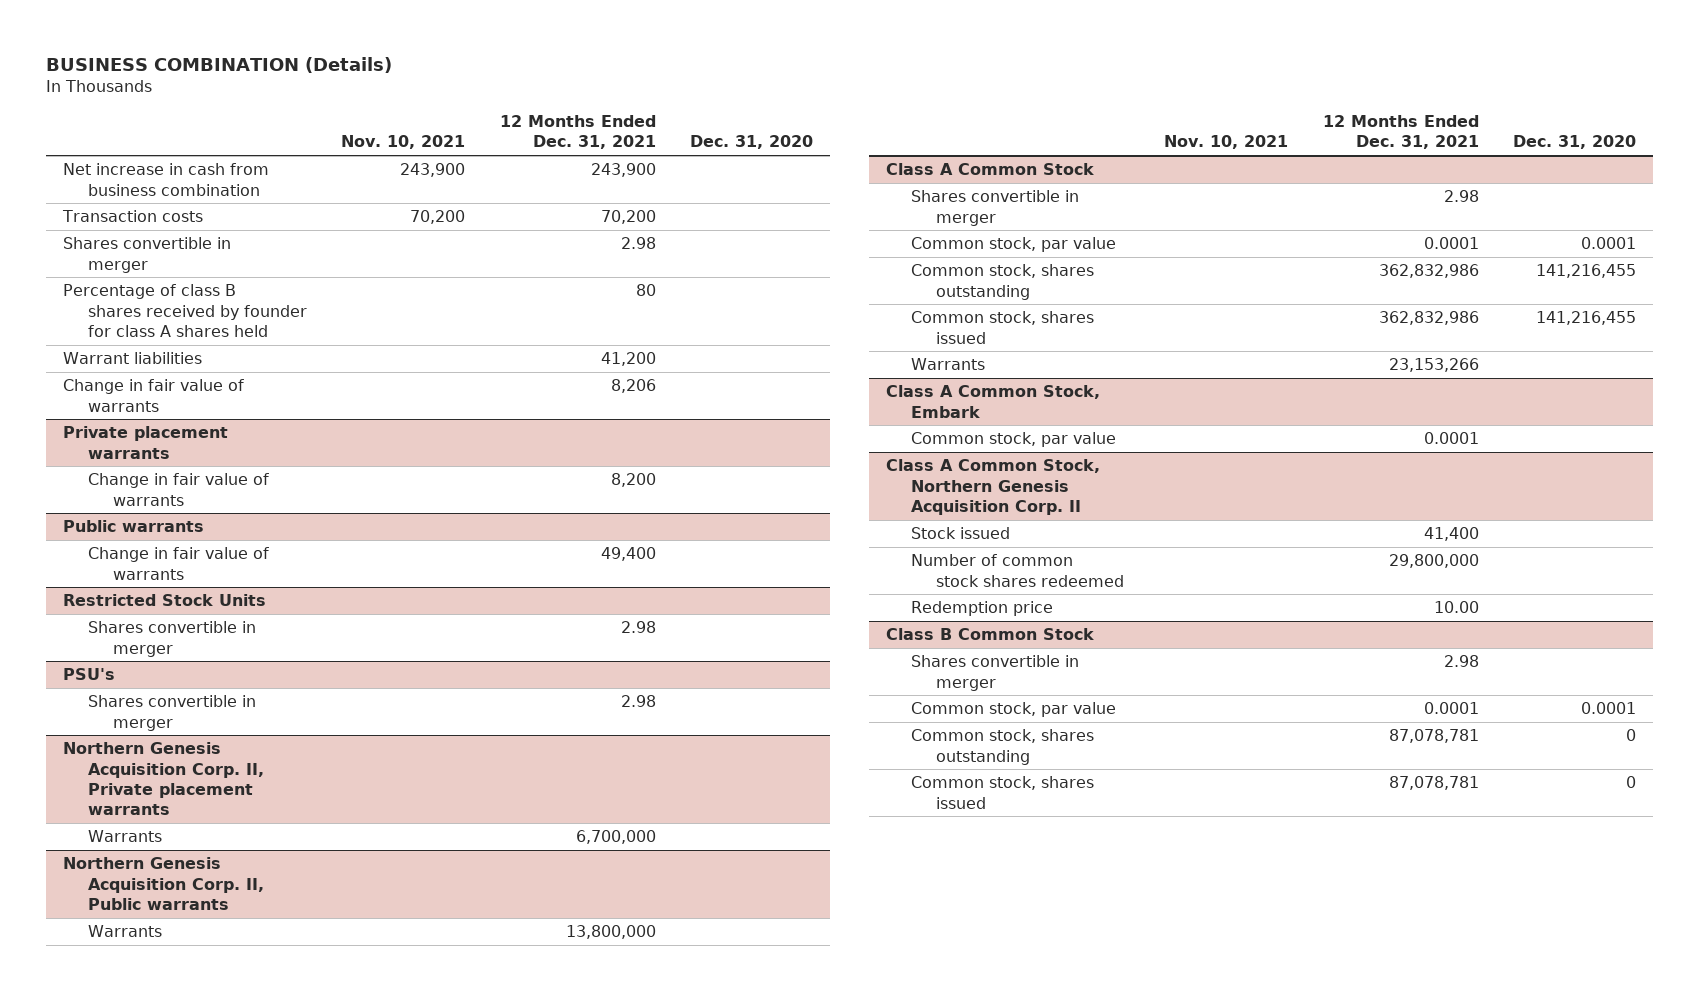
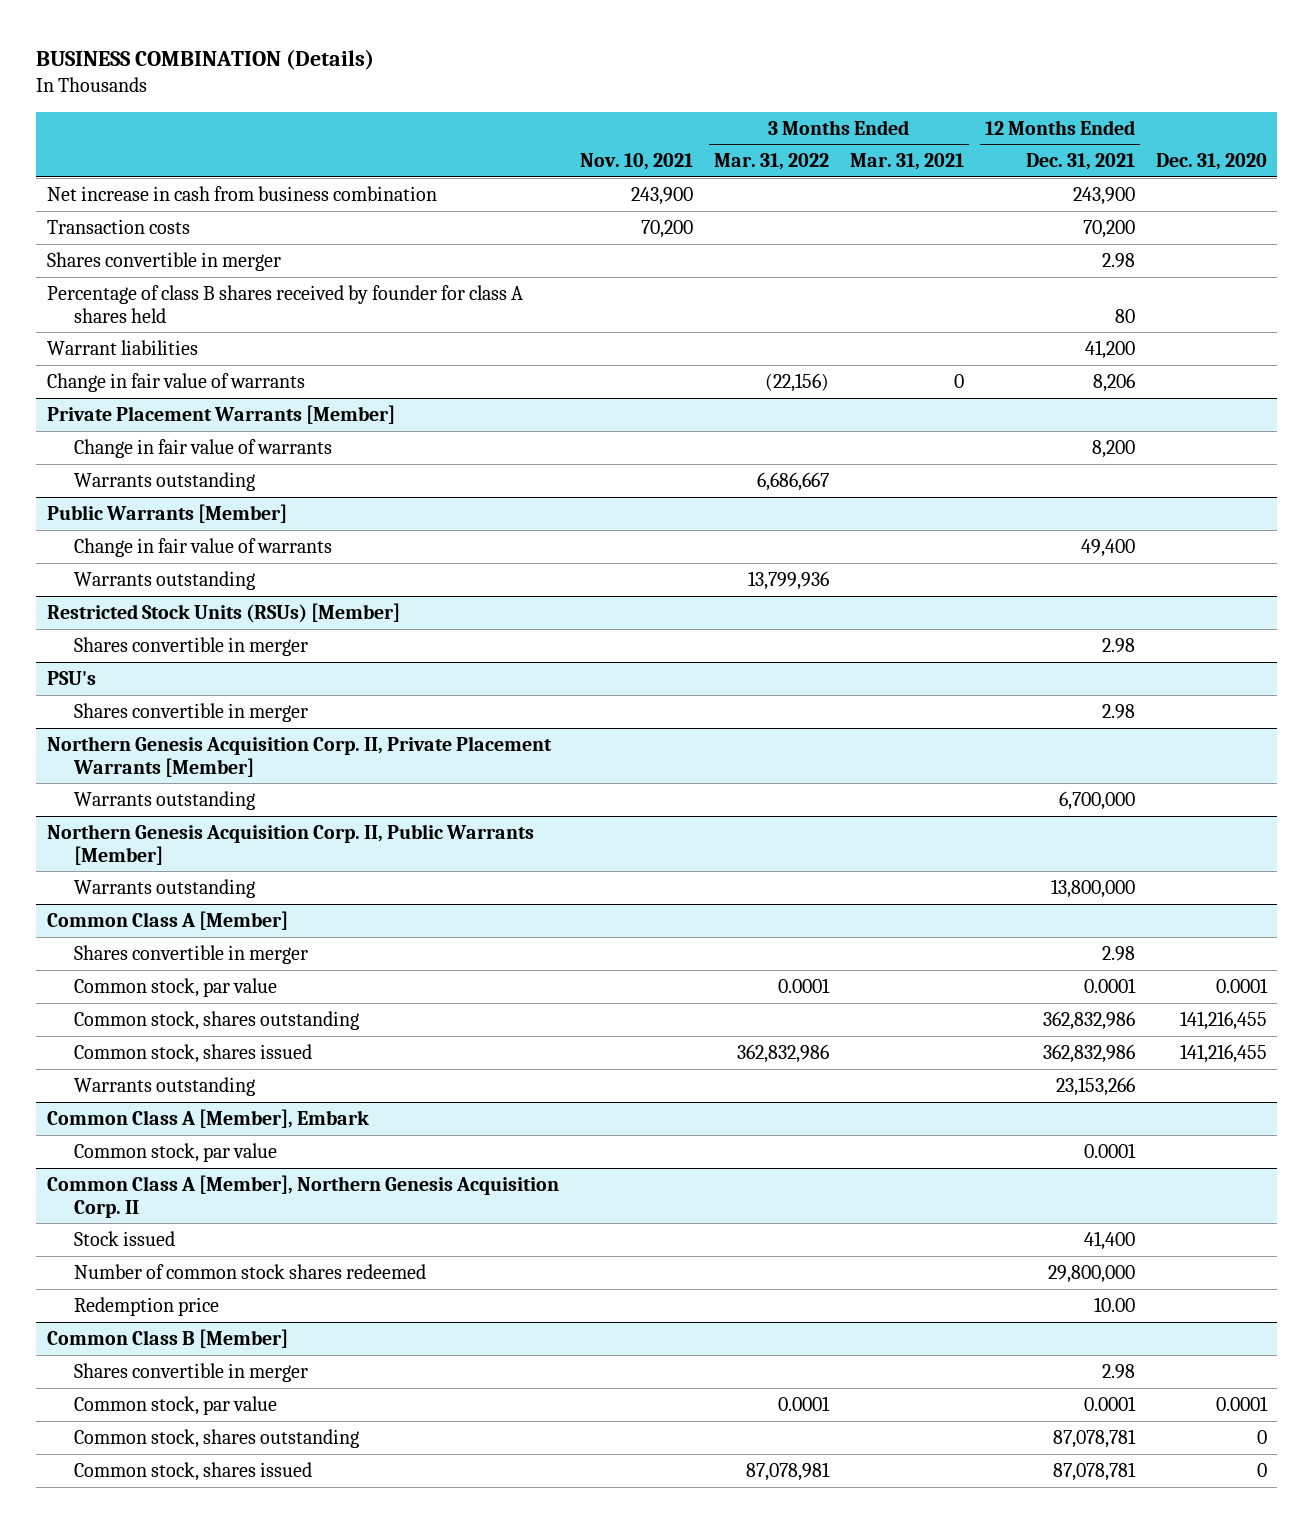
- | Nov. 10, 2021 | 12 Months Ended Dec. 31, 2021 | Dec. 31, 2020
+ | Nov. 10, 2021 | 3 Months Ended Mar. 31, 2022 | 3 Months Ended Mar. 31, 2021 | 12 Months Ended Dec. 31, 2021 | Dec. 31, 2020
- Private placement warrants
+ Private Placement Warrants [Member]
- Public warrants
+ Warrants outstanding | | 6,686,667 | | |
+ Public Warrants [Member]
- Restricted Stock Units
+ Warrants outstanding | | 13,799,936 | | |
+ Restricted Stock Units (RSUs) [Member]
- Northern Genesis Acquisition Corp. II, Private placement warrants
- Warrants | | 6,700,000 |
- Northern Genesis Acquisition Corp. II, Public warrants
- Warrants | | 13,800,000 |
- Class A Common Stock
+ Northern Genesis Acquisition Corp. II, Private Placement Warrants [Member]
+ Warrants outstanding | | | | 6,700,000 |
+ Northern Genesis Acquisition Corp. II, Public Warrants [Member]
+ Warrants outstanding | | | | 13,800,000 |
+ Common Class A [Member]
- Warrants | | 23,153,266 |
- Class A Common Stock, Embark
+ Warrants outstanding | | | | 23,153,266 |
+ Common Class A [Member], Embark
- Class A Common Stock, Northern Genesis Acquisition Corp. II
+ Common Class A [Member], Northern Genesis Acquisition Corp. II
- Class B Common Stock
+ Common Class B [Member]

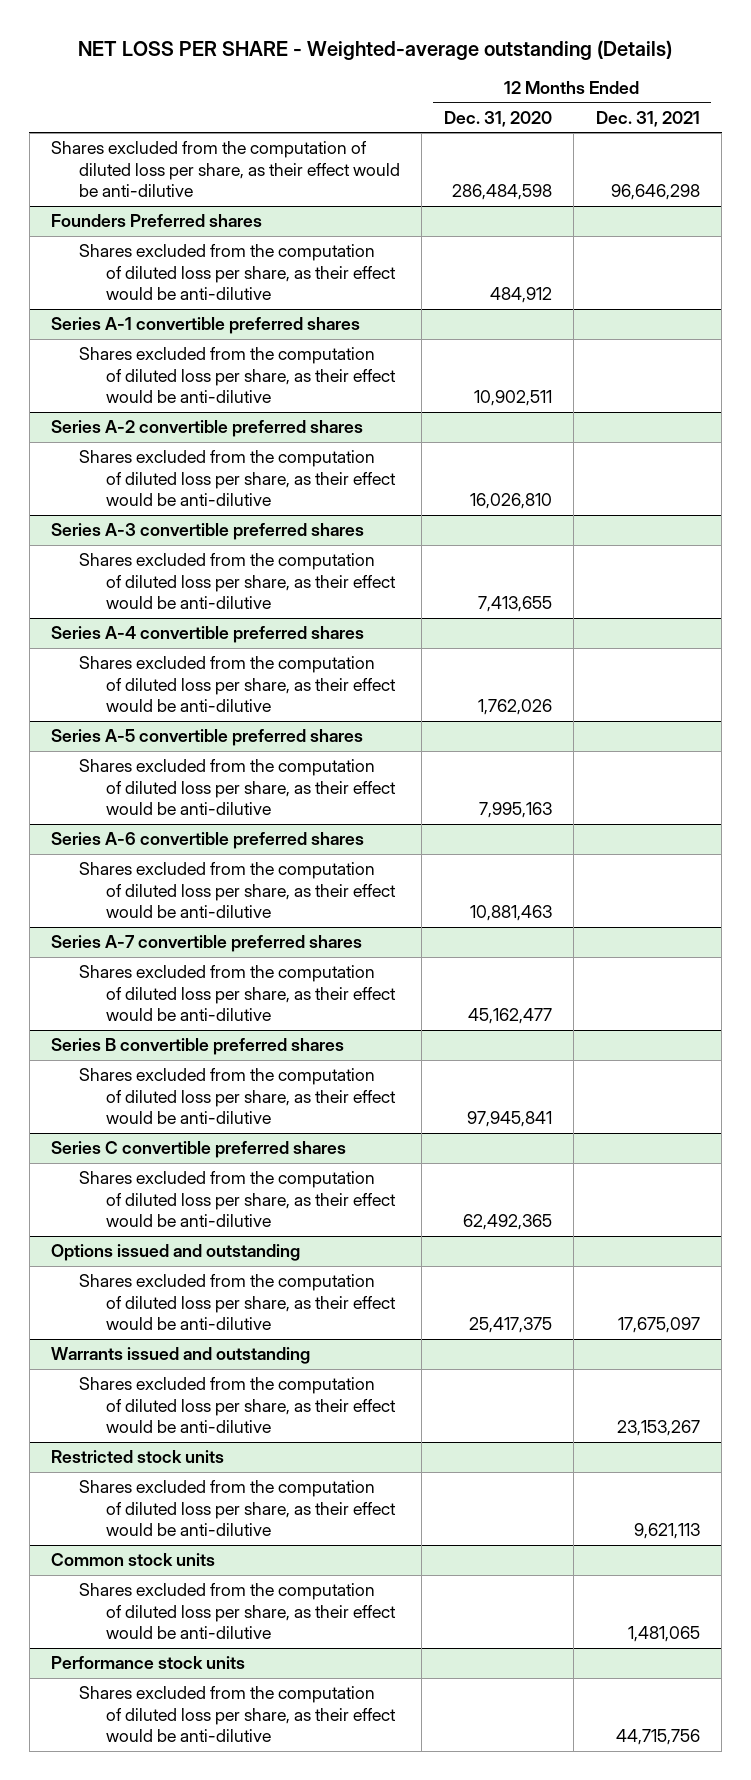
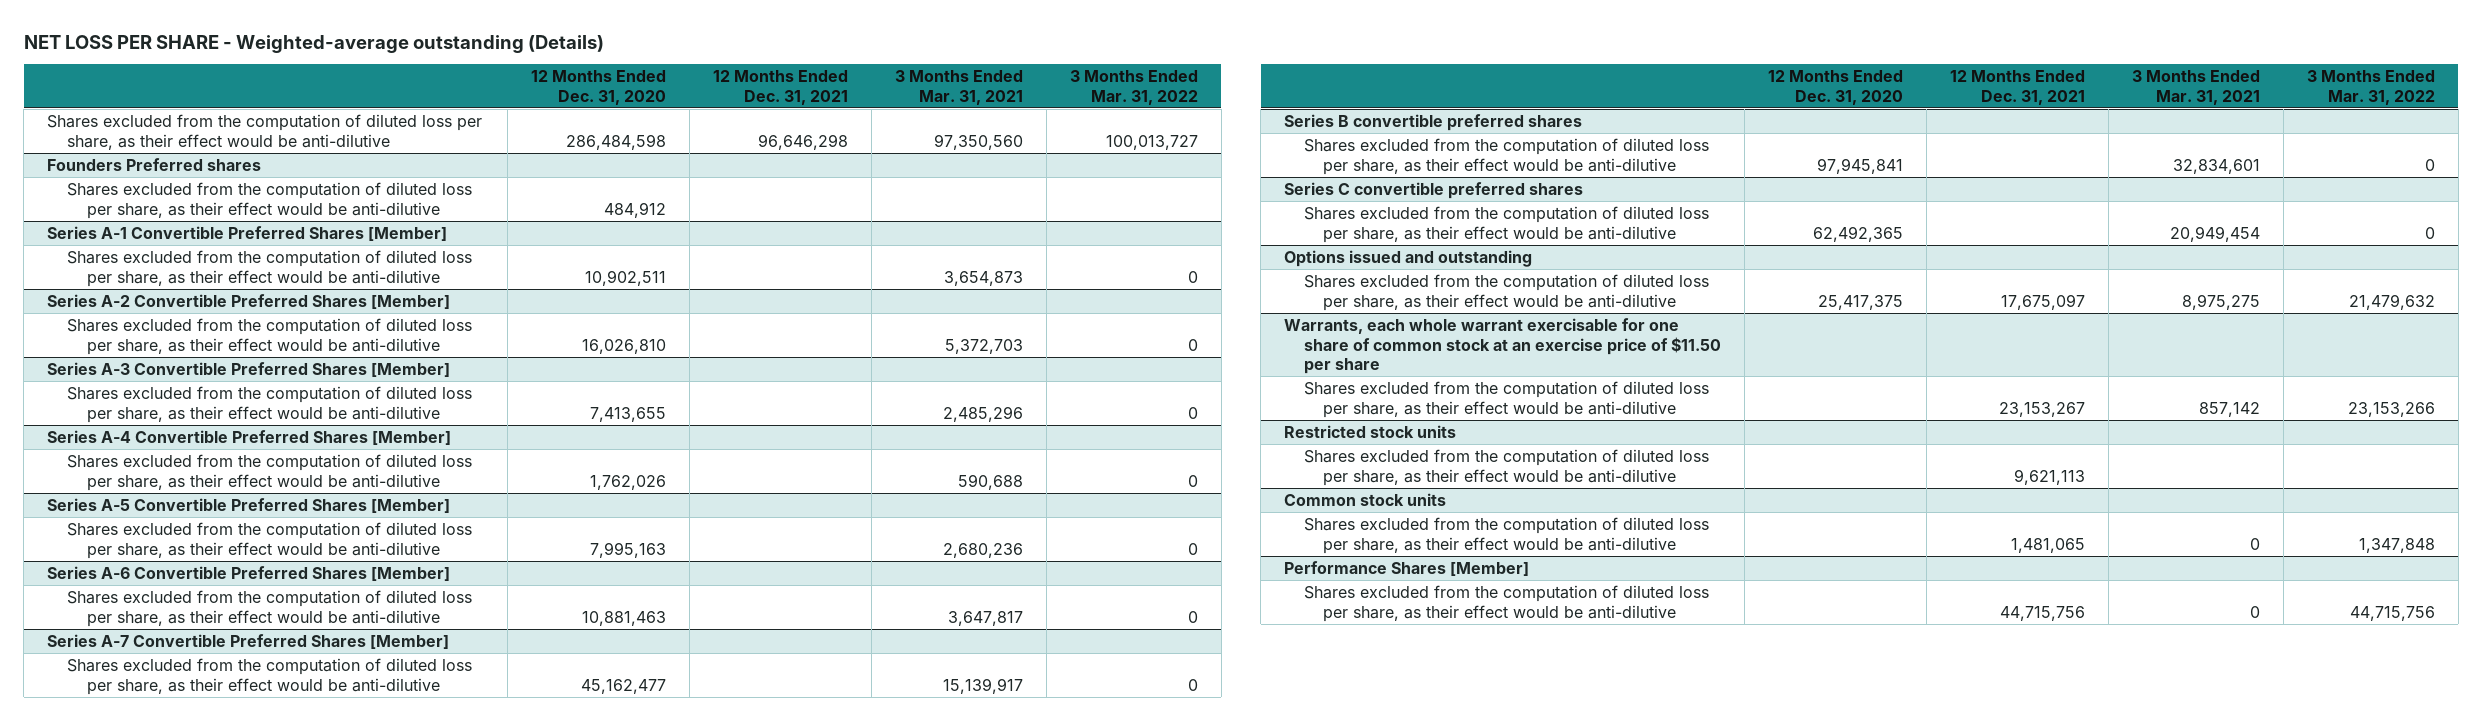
- | 12 Months Ended Dec. 31, 2020 | 12 Months Ended Dec. 31, 2021
+ | 12 Months Ended Dec. 31, 2020 | 12 Months Ended Dec. 31, 2021 | 3 Months Ended Mar. 31, 2021 | 3 Months Ended Mar. 31, 2022
- Series A-1 convertible preferred shares
+ Series A-1 Convertible Preferred Shares [Member]
- Series A-2 convertible preferred shares
+ Series A-2 Convertible Preferred Shares [Member]
- Series A-3 convertible preferred shares
+ Series A-3 Convertible Preferred Shares [Member]
- Series A-4 convertible preferred shares
+ Series A-4 Convertible Preferred Shares [Member]
- Series A-5 convertible preferred shares
+ Series A-5 Convertible Preferred Shares [Member]
- Series A-6 convertible preferred shares
+ Series A-6 Convertible Preferred Shares [Member]
- Series A-7 convertible preferred shares
+ Series A-7 Convertible Preferred Shares [Member]
- Warrants issued and outstanding
+ Warrants, each whole warrant exercisable for one share of common stock at an exercise price of $11.50 per share
- Performance stock units
+ Performance Shares [Member]

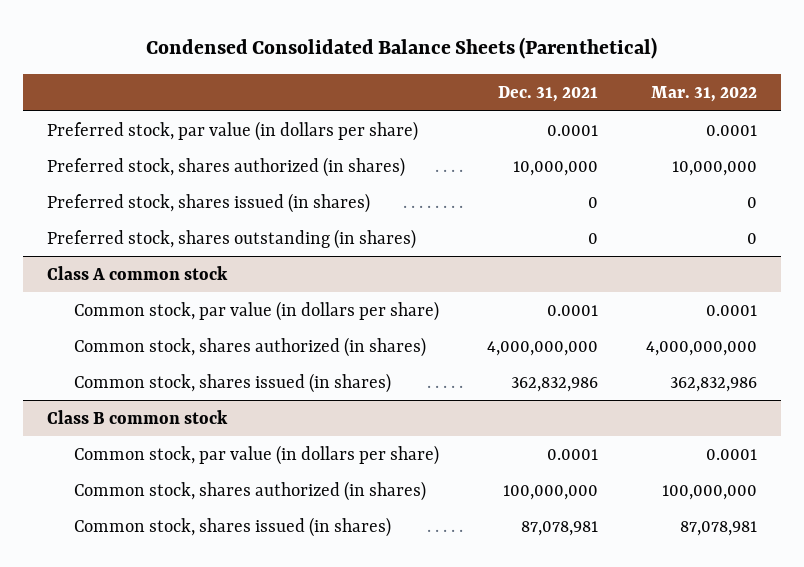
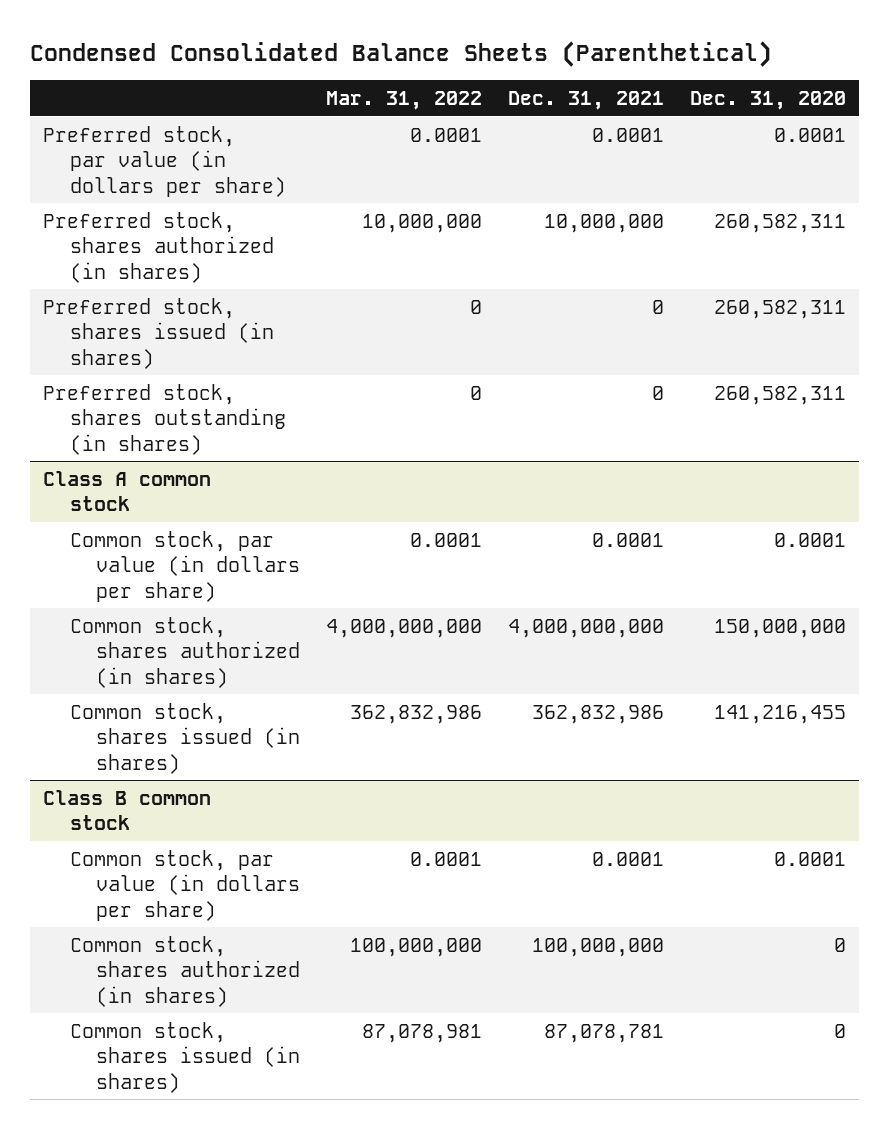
- | Dec. 31, 2021 | Mar. 31, 2022
+ | Mar. 31, 2022 | Dec. 31, 2021 | Dec. 31, 2020
@ Class B common stock
- Common stock, shares issued (in shares) | 87,078,981 | 87,078,981
+ Common stock, shares issued (in shares) | 87,078,981 | 87,078,781 | 0

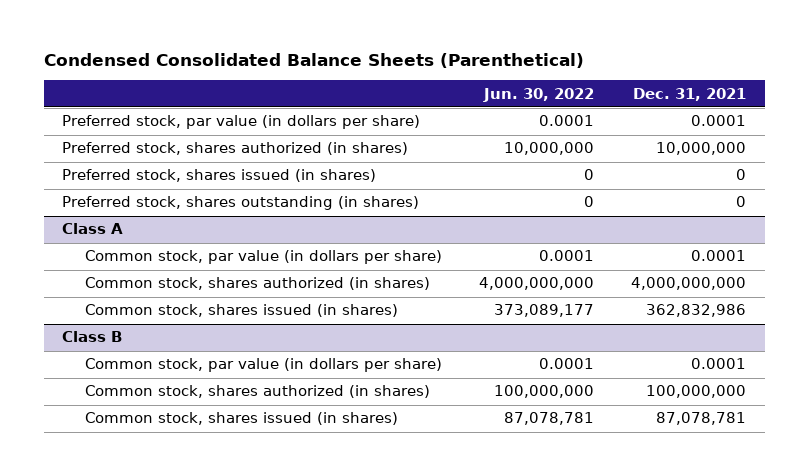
- | Mar. 31, 2022 | Dec. 31, 2021 | Dec. 31, 2020
+ | Jun. 30, 2022 | Dec. 31, 2021
- Class A common stock
+ Class A
- Class B common stock
+ Class B

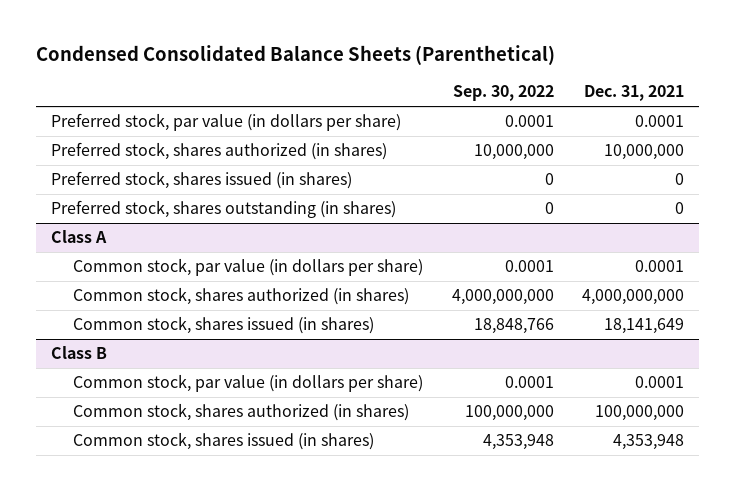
- | Jun. 30, 2022 | Dec. 31, 2021
+ | Sep. 30, 2022 | Dec. 31, 2021
@ Class A
- Common stock, shares issued (in shares) | 373,089,177 | 362,832,986
+ Common stock, shares issued (in shares) | 18,848,766 | 18,141,649
@ Class B
- Common stock, shares issued (in shares) | 87,078,781 | 87,078,781
+ Common stock, shares issued (in shares) | 4,353,948 | 4,353,948

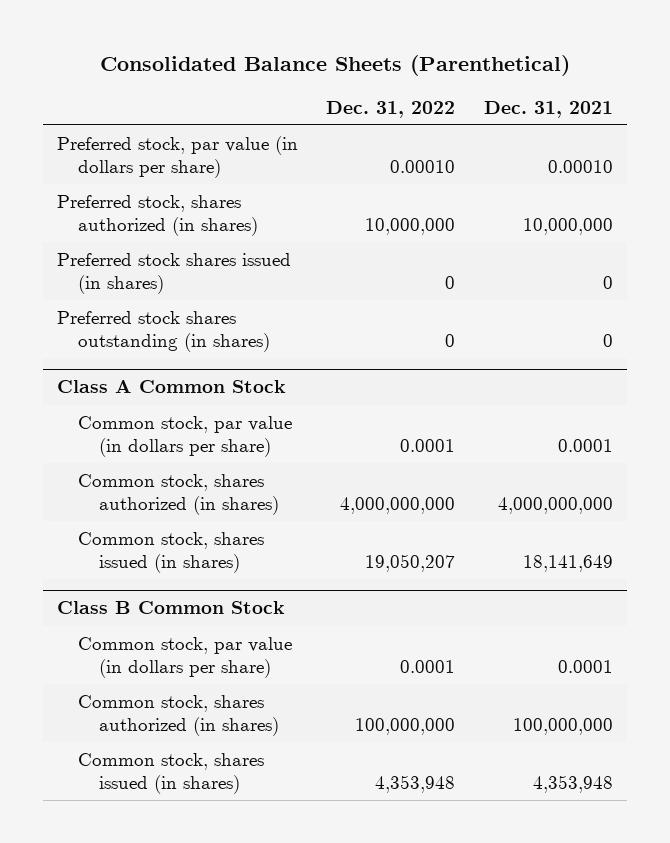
- Condensed Consolidated Balance Sheets (Parenthetical)
+ Consolidated Balance Sheets (Parenthetical)
- | Sep. 30, 2022 | Dec. 31, 2021
+ | Dec. 31, 2022 | Dec. 31, 2021
- Preferred stock, par value (in dollars per share) | 0.0001 | 0.0001
+ Preferred stock, par value (in dollars per share) | 0.00010 | 0.00010
- Preferred stock, shares issued (in shares) | 0 | 0
- Preferred stock, shares outstanding (in shares) | 0 | 0
- Class A
+ Preferred stock shares issued (in shares) | 0 | 0
+ Preferred stock shares outstanding (in shares) | 0 | 0
+ Class A Common Stock
- Class B
+ Class B Common Stock

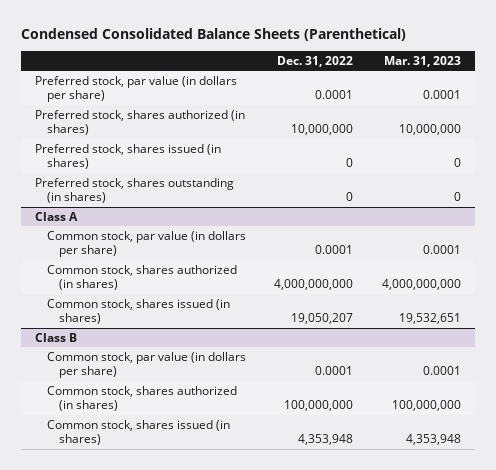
- Consolidated Balance Sheets (Parenthetical)
+ Condensed Consolidated Balance Sheets (Parenthetical)
- | Dec. 31, 2022 | Dec. 31, 2021
+ | Dec. 31, 2022 | Mar. 31, 2023
- Preferred stock, par value (in dollars per share) | 0.00010 | 0.00010
+ Preferred stock, par value (in dollars per share) | 0.0001 | 0.0001
- Preferred stock shares issued (in shares) | 0 | 0
- Preferred stock shares outstanding (in shares) | 0 | 0
- Class A Common Stock
+ Preferred stock, shares issued (in shares) | 0 | 0
+ Preferred stock, shares outstanding (in shares) | 0 | 0
+ Class A
- Class B Common Stock
+ Class B

